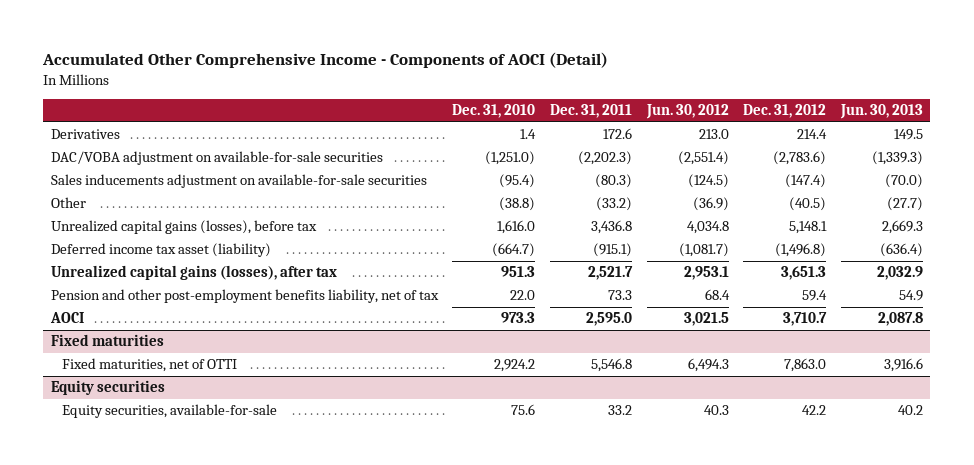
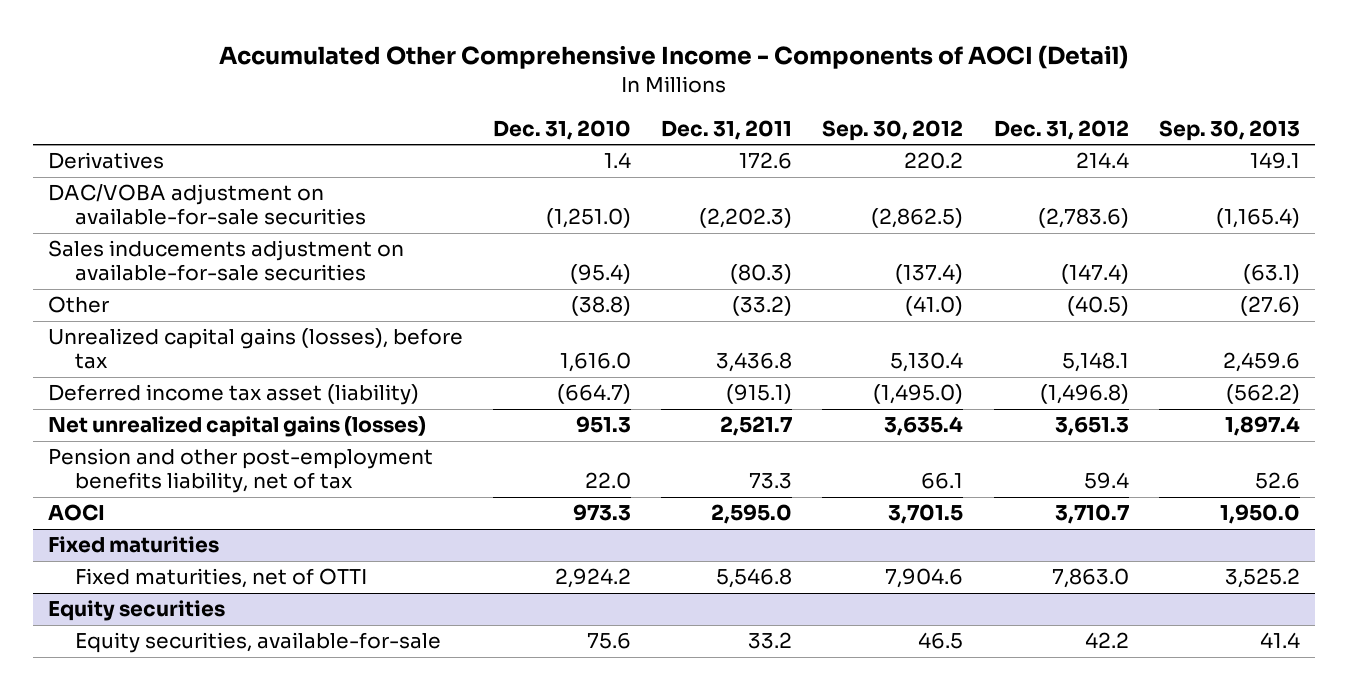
- | Dec. 31, 2010 | Dec. 31, 2011 | Jun. 30, 2012 | Dec. 31, 2012 | Jun. 30, 2013
+ | Dec. 31, 2010 | Dec. 31, 2011 | Sep. 30, 2012 | Dec. 31, 2012 | Sep. 30, 2013
- Unrealized capital gains (losses), after tax | 951.3 | 2,521.7 | 2,953.1 | 3,651.3 | 2,032.9
+ Net unrealized capital gains (losses) | 951.3 | 2,521.7 | 3,635.4 | 3,651.3 | 1,897.4

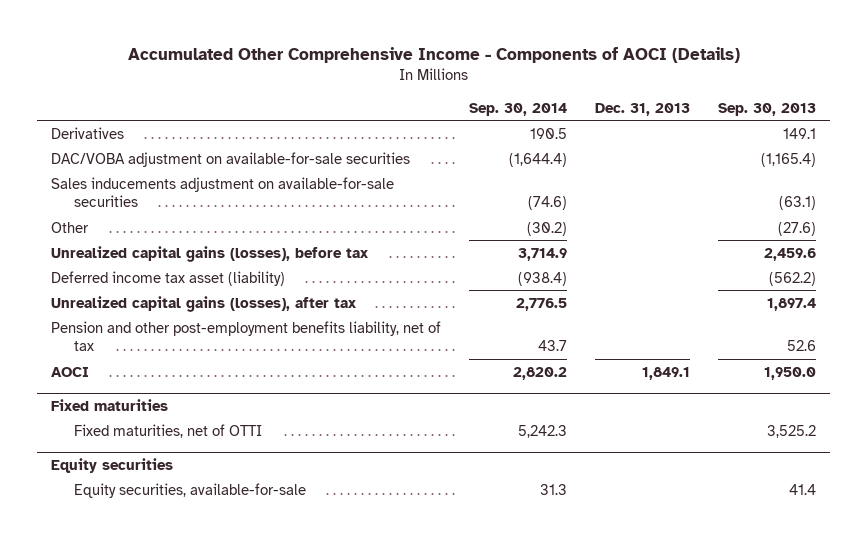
- Accumulated Other Comprehensive Income - Components of AOCI (Detail)
+ Accumulated Other Comprehensive Income - Components of AOCI (Details)
- | Dec. 31, 2010 | Dec. 31, 2011 | Sep. 30, 2012 | Dec. 31, 2012 | Sep. 30, 2013
+ | Sep. 30, 2014 | Dec. 31, 2013 | Sep. 30, 2013
- Net unrealized capital gains (losses) | 951.3 | 2,521.7 | 3,635.4 | 3,651.3 | 1,897.4
+ Unrealized capital gains (losses), after tax | 2,776.5 | | 1,897.4

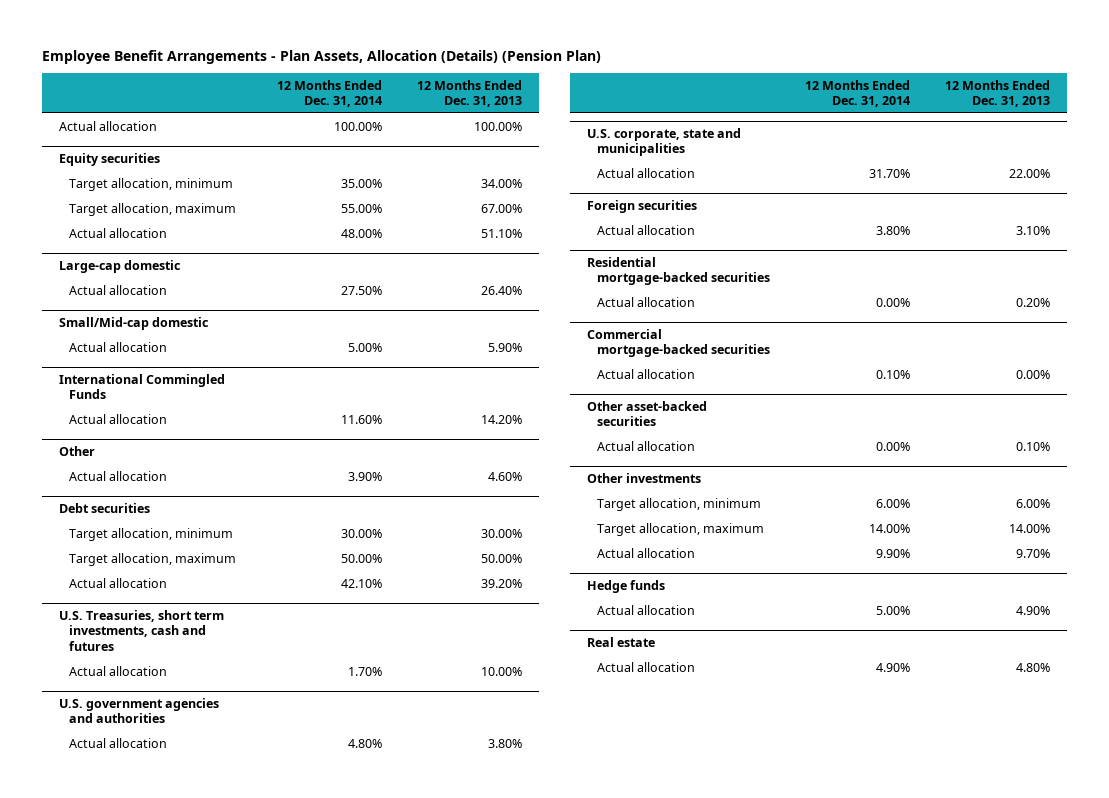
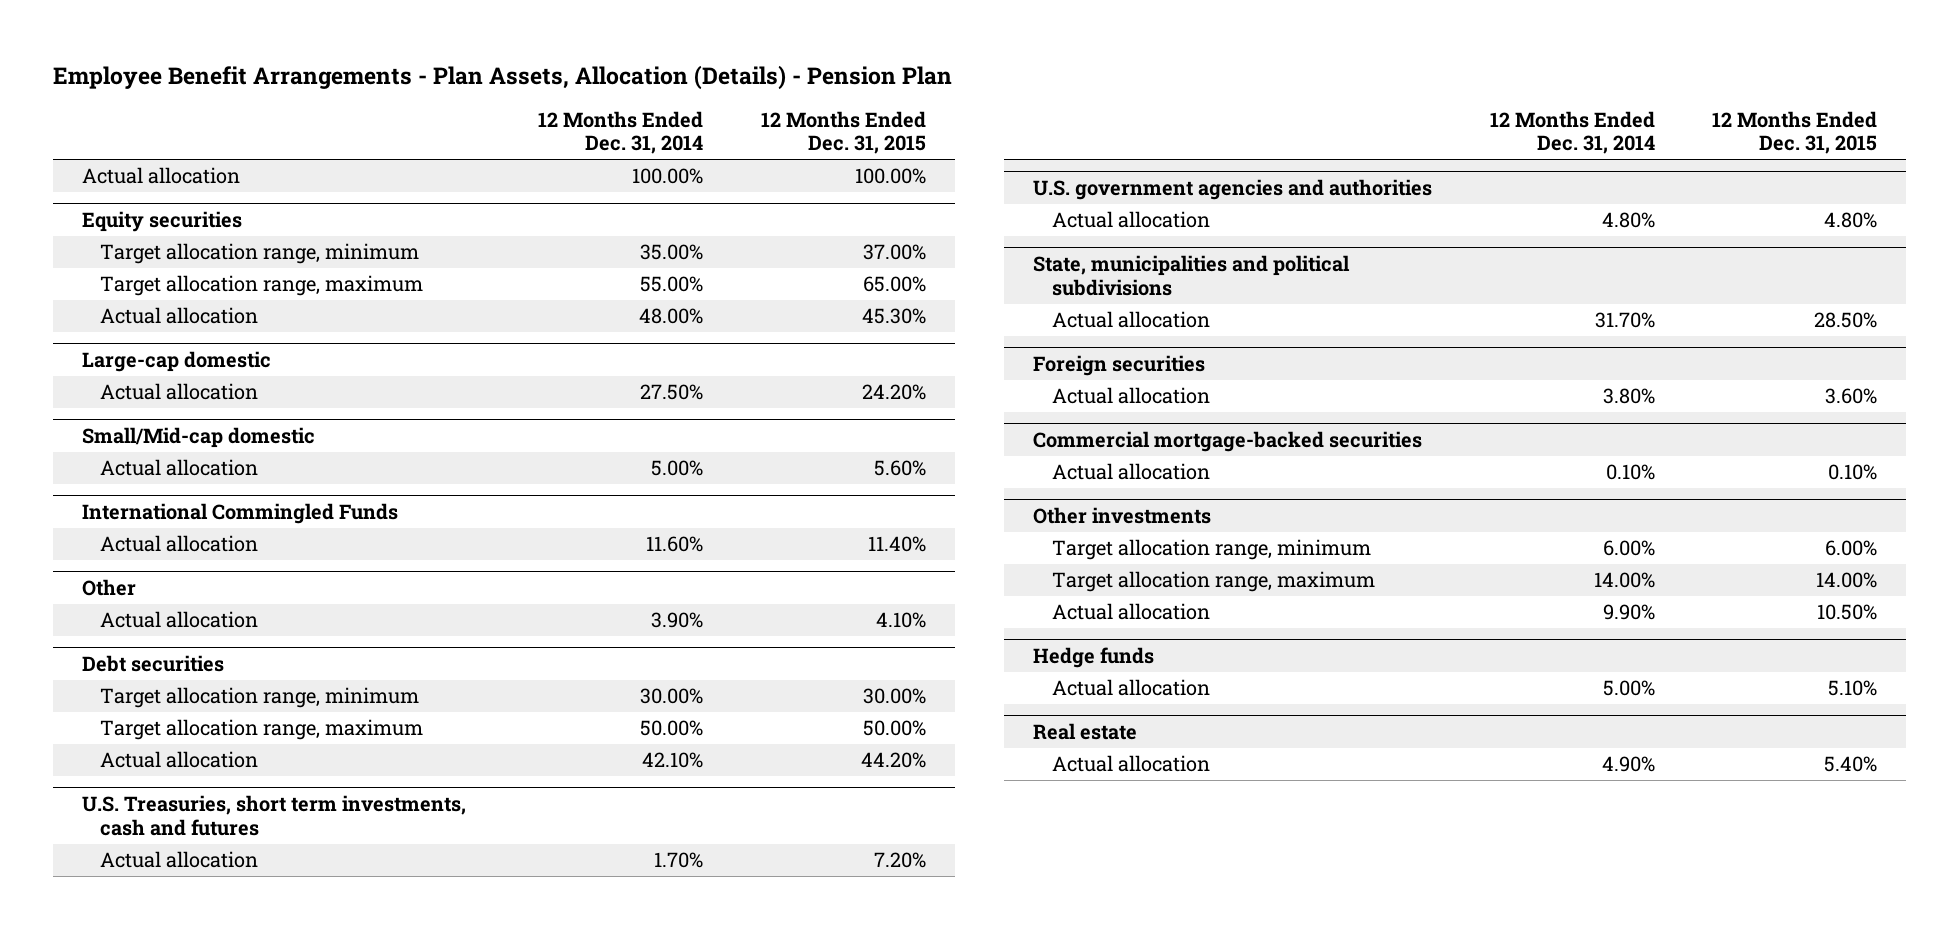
- Employee Benefit Arrangements - Plan Assets, Allocation (Details) (Pension Plan)
+ Employee Benefit Arrangements - Plan Assets, Allocation (Details) - Pension Plan
- | 12 Months Ended Dec. 31, 2014 | 12 Months Ended Dec. 31, 2013
+ | 12 Months Ended Dec. 31, 2014 | 12 Months Ended Dec. 31, 2015
@ Equity securities
- Target allocation, minimum | 35.00% | 34.00%
- Target allocation, maximum | 55.00% | 67.00%
+ Target allocation range, minimum | 35.00% | 37.00%
+ Target allocation range, maximum | 55.00% | 65.00%
@ Debt securities
- Target allocation, minimum | 30.00% | 30.00%
- Target allocation, maximum | 50.00% | 50.00%
+ Target allocation range, minimum | 30.00% | 30.00%
+ Target allocation range, maximum | 50.00% | 50.00%
- U.S. corporate, state and municipalities
+ State, municipalities and political subdivisions
- Residential mortgage-backed securities
- Actual allocation | 0.00% | 0.20%
- Other asset-backed securities
- Actual allocation | 0.00% | 0.10%
@ Other investments
- Target allocation, minimum | 6.00% | 6.00%
- Target allocation, maximum | 14.00% | 14.00%
+ Target allocation range, minimum | 6.00% | 6.00%
+ Target allocation range, maximum | 14.00% | 14.00%

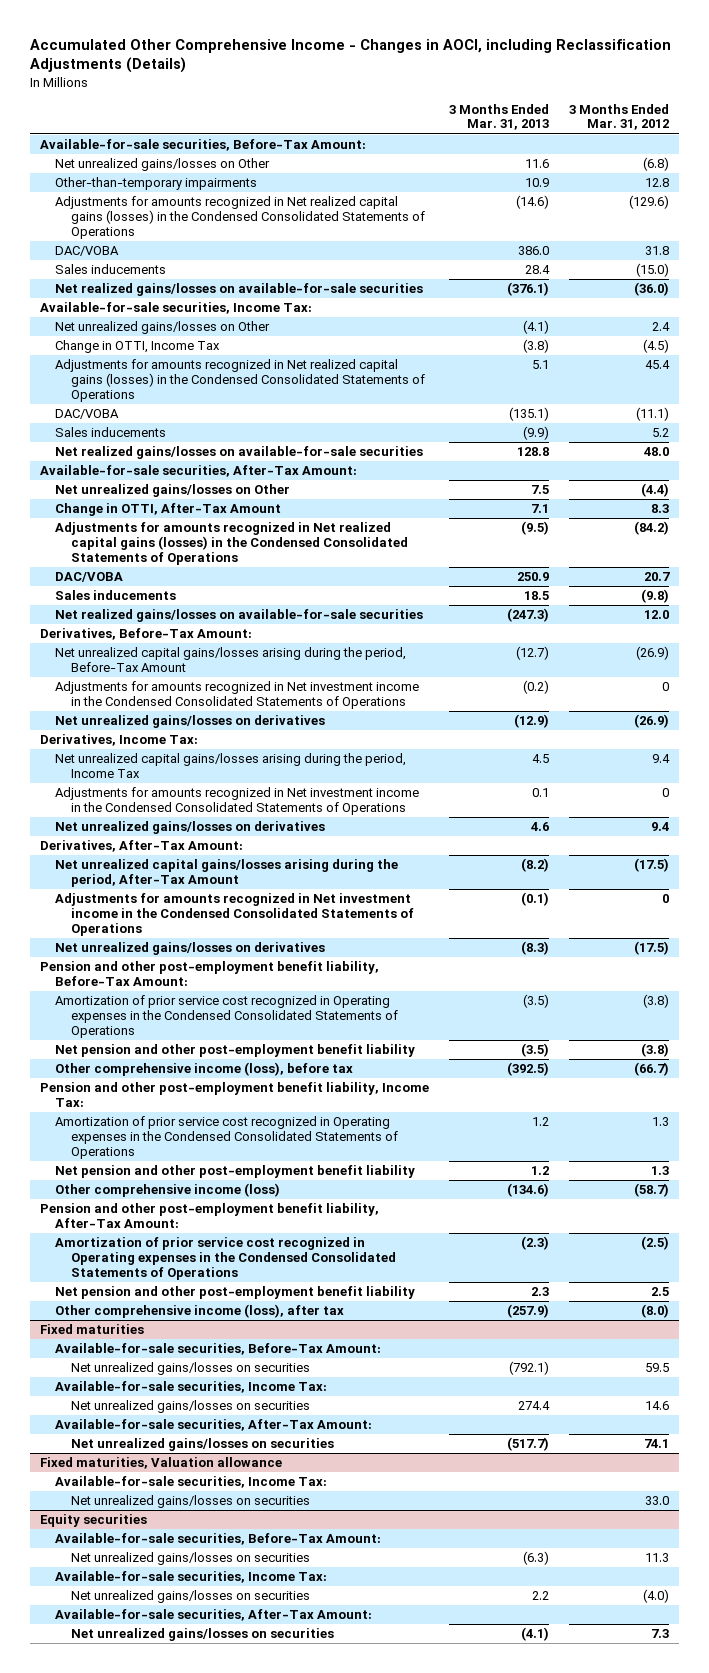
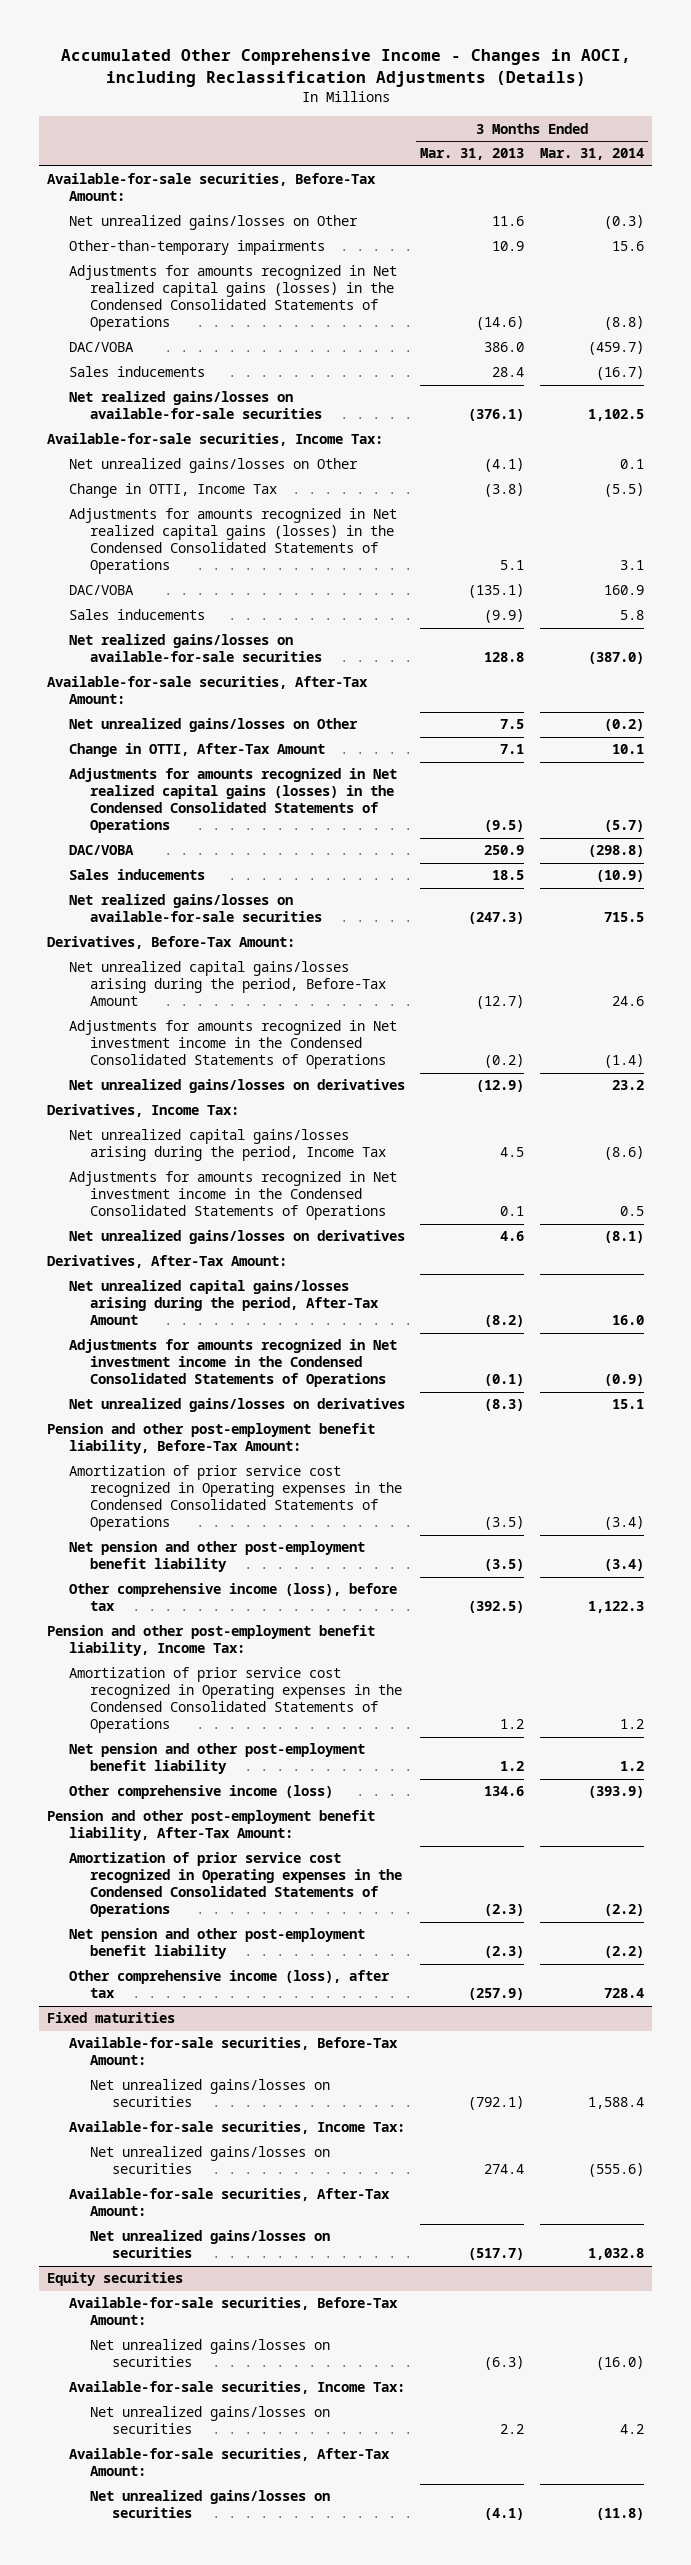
- | 3 Months Ended Mar. 31, 2013 | 3 Months Ended Mar. 31, 2012
+ | 3 Months Ended Mar. 31, 2013 | 3 Months Ended Mar. 31, 2014
- Other comprehensive income (loss) | (134.6) | (58.7)
+ Other comprehensive income (loss) | 134.6 | (393.9)
- Net pension and other post-employment benefit liability | 2.3 | 2.5
+ Net pension and other post-employment benefit liability | (2.3) | (2.2)
- Fixed maturities, Valuation allowance
- Available-for-sale securities, Income Tax:
- Net unrealized gains/losses on securities | | 33.0

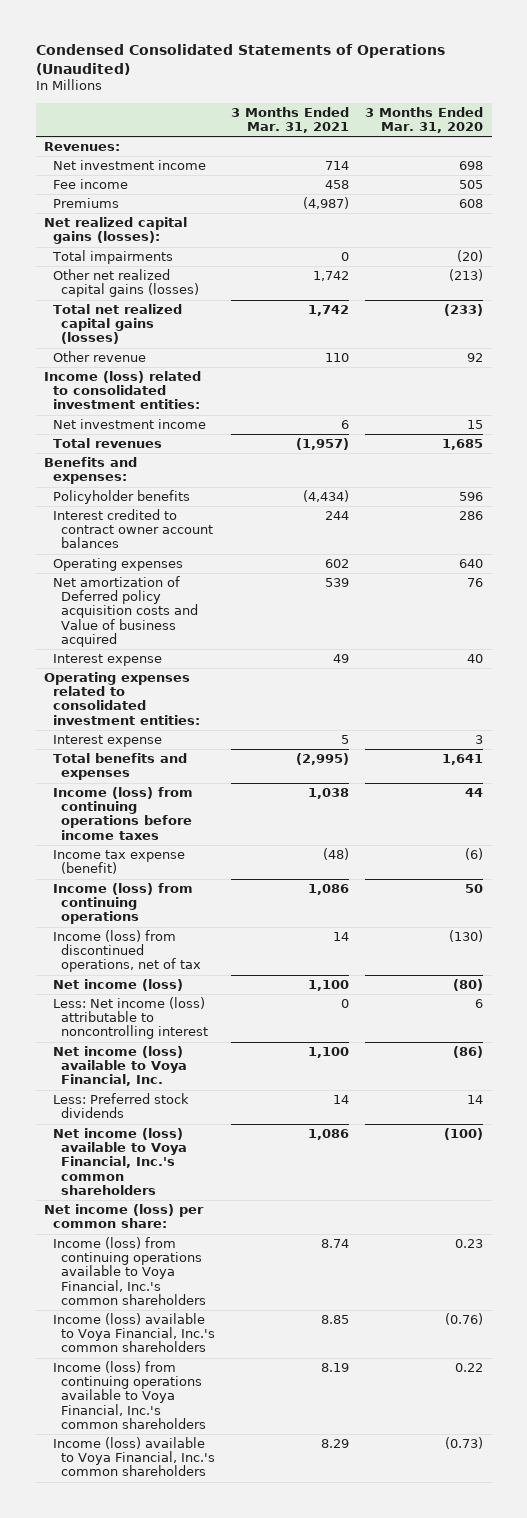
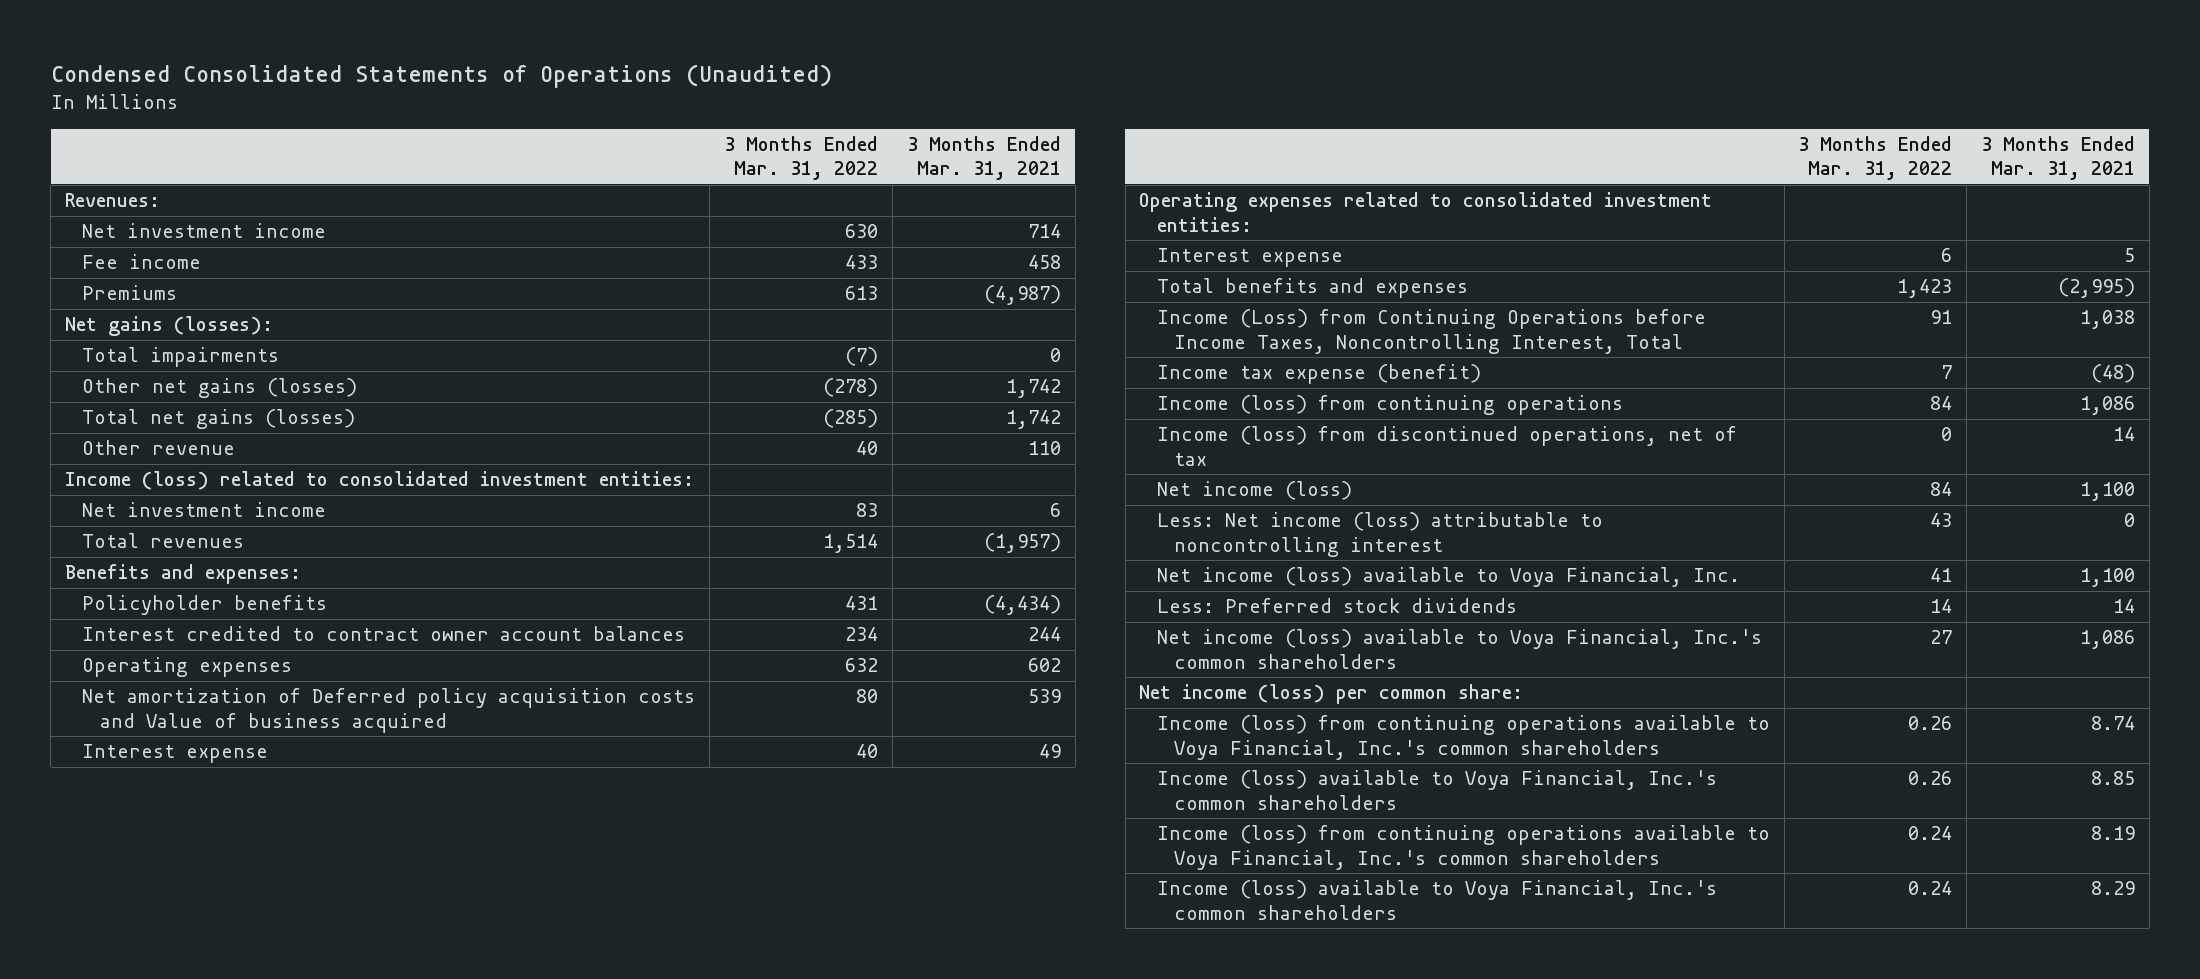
- | 3 Months Ended Mar. 31, 2021 | 3 Months Ended Mar. 31, 2020
+ | 3 Months Ended Mar. 31, 2022 | 3 Months Ended Mar. 31, 2021
- Net realized capital gains (losses):
+ Net gains (losses):
- Other net realized capital gains (losses) | 1,742 | (213)
- Total net realized capital gains (losses) | 1,742 | (233)
+ Other net gains (losses) | (278) | 1,742
+ Total net gains (losses) | (285) | 1,742
- Income (loss) from continuing operations before income taxes | 1,038 | 44
+ Income (Loss) from Continuing Operations before Income Taxes, Noncontrolling Interest, Total | 91 | 1,038

